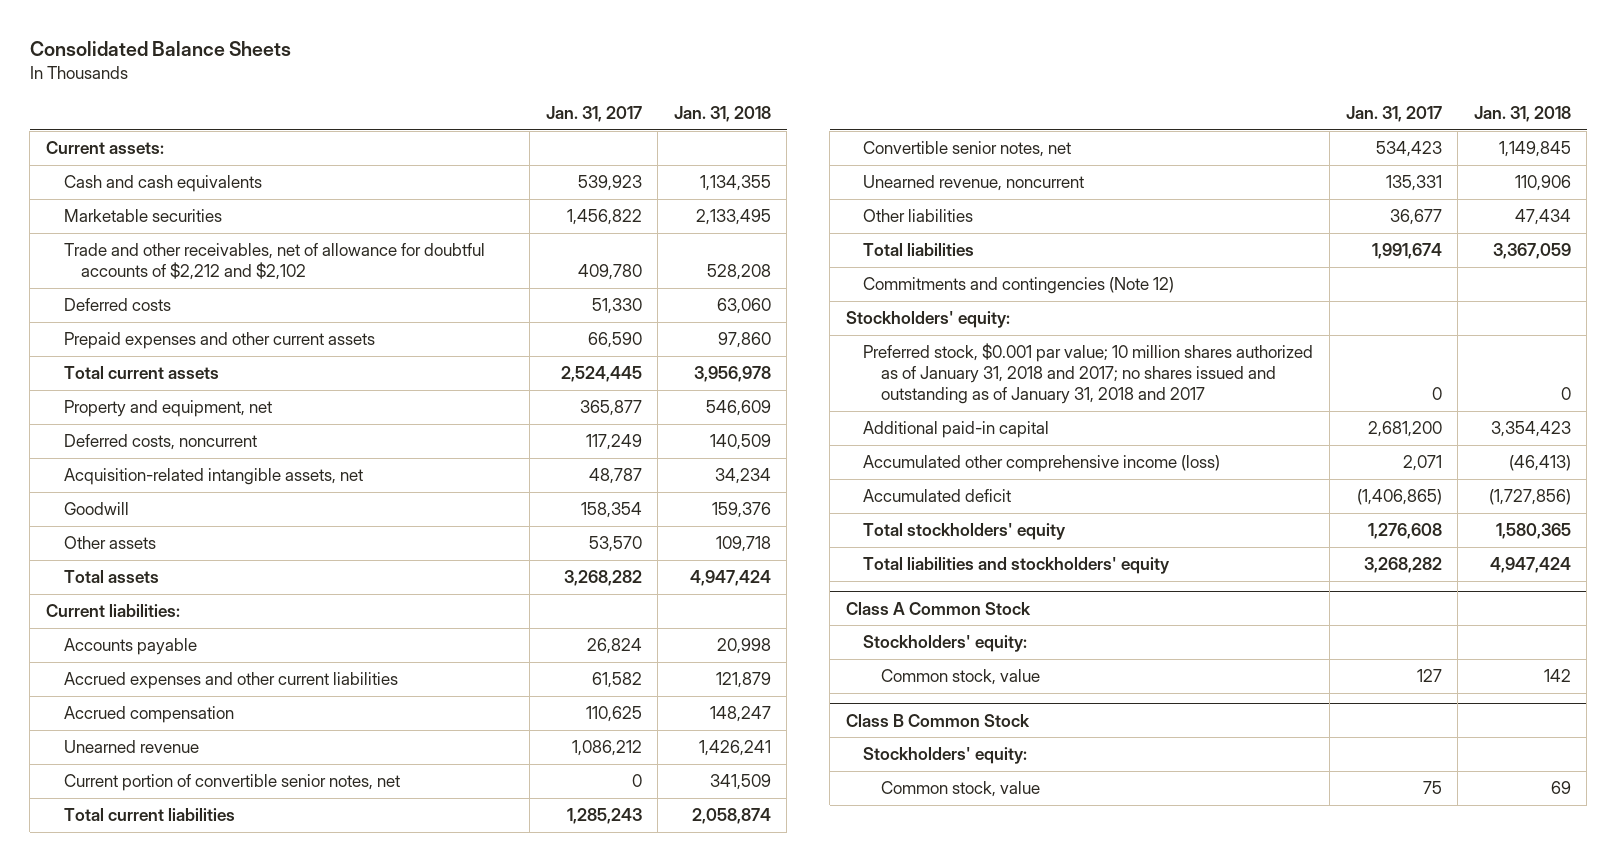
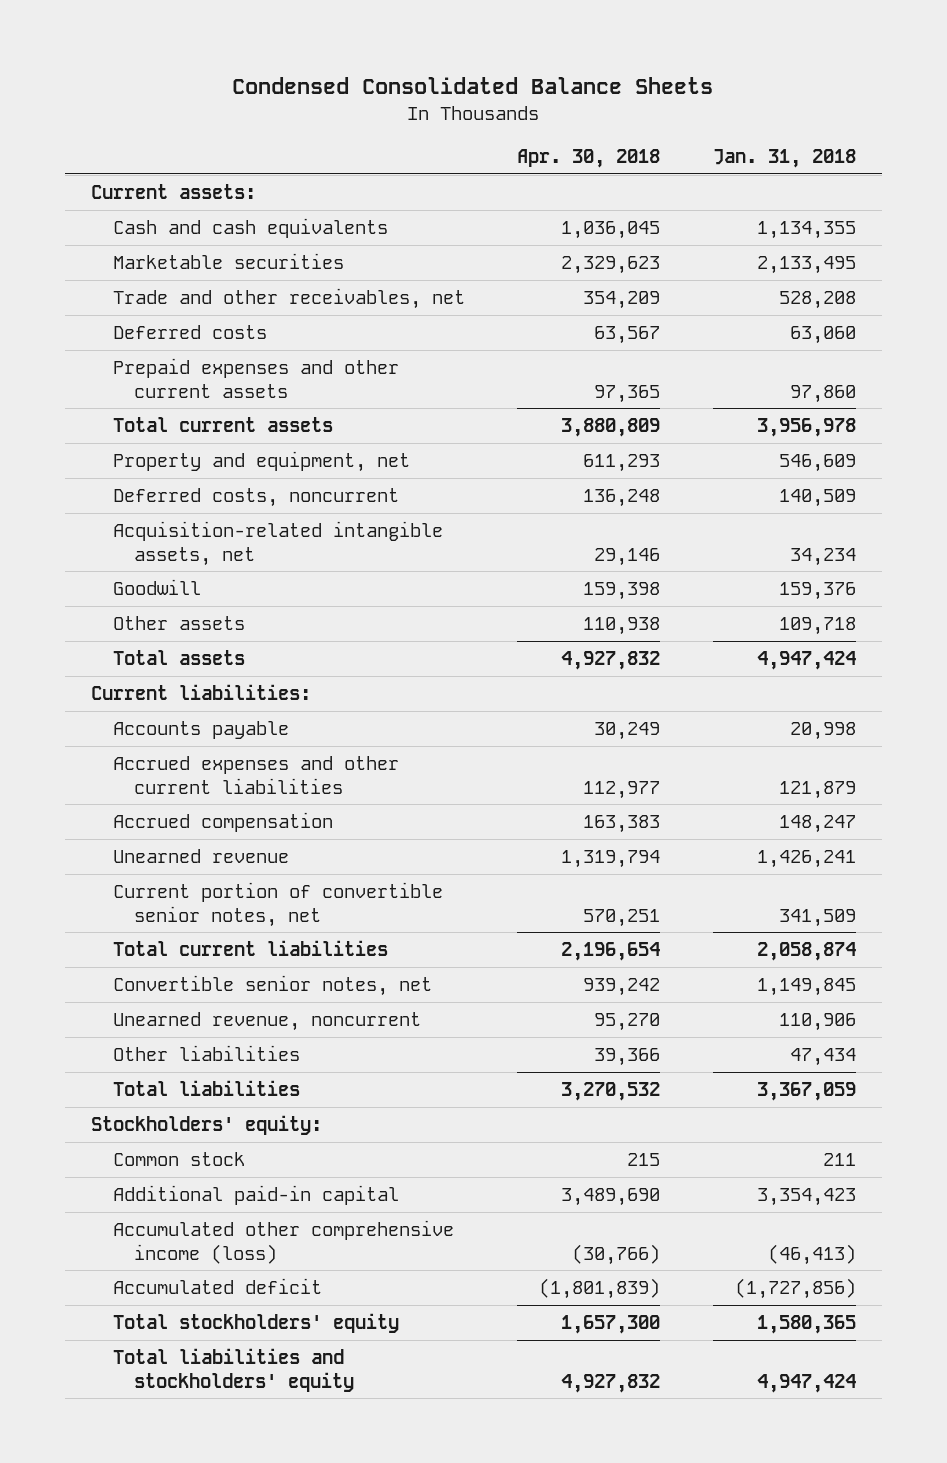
- Consolidated Balance Sheets
+ Condensed Consolidated Balance Sheets
- | Jan. 31, 2017 | Jan. 31, 2018
+ | Apr. 30, 2018 | Jan. 31, 2018
- Trade and other receivables, net of allowance for doubtful accounts of $2,212 and $2,102 | 409,780 | 528,208
+ Trade and other receivables, net | 354,209 | 528,208
- Commitments and contingencies (Note 12)
- Preferred stock, $0.001 par value; 10 million shares authorized as of January 31, 2018 and 2017; no shares issued and outstanding as of January 31, 2018 and 2017 | 0 | 0
+ Common stock | 215 | 211
- Class A Common Stock
- Stockholders' equity:
- Common stock, value | 127 | 142
- Class B Common Stock
- Stockholders' equity:
- Common stock, value | 75 | 69

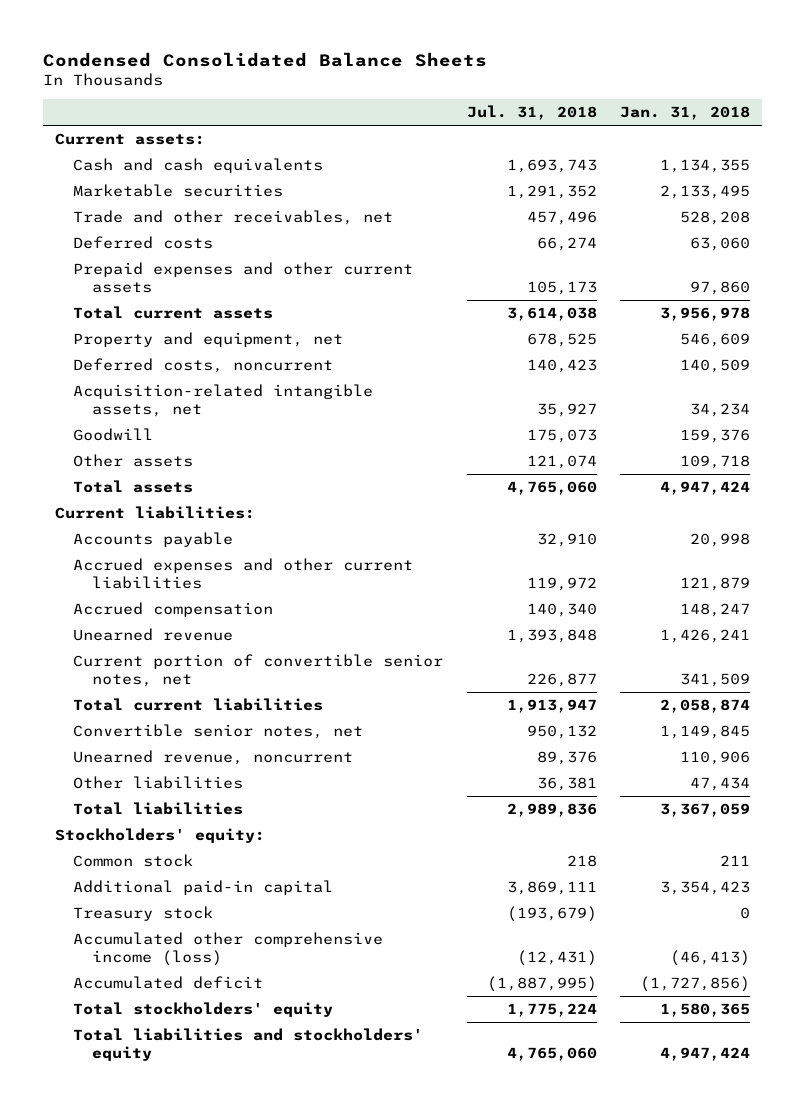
- | Apr. 30, 2018 | Jan. 31, 2018
+ | Jul. 31, 2018 | Jan. 31, 2018
+ Treasury stock | (193,679) | 0

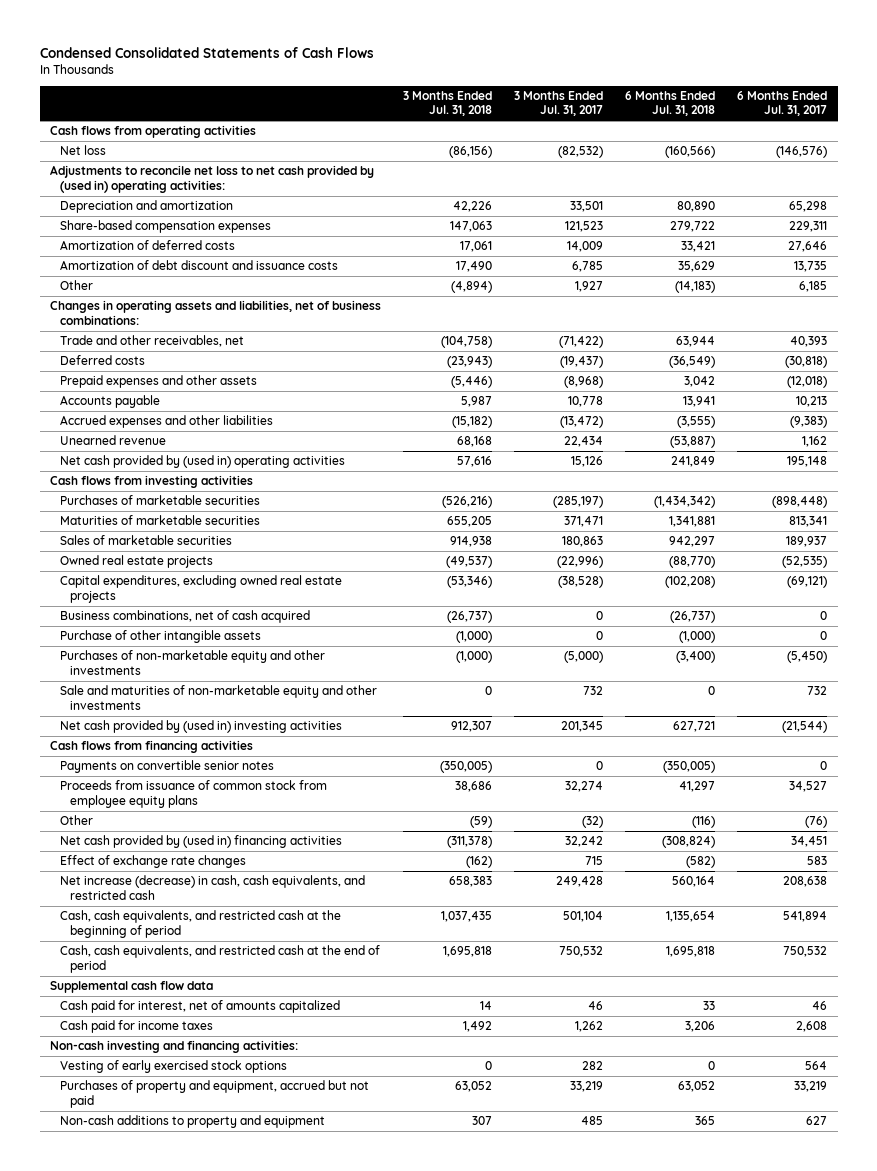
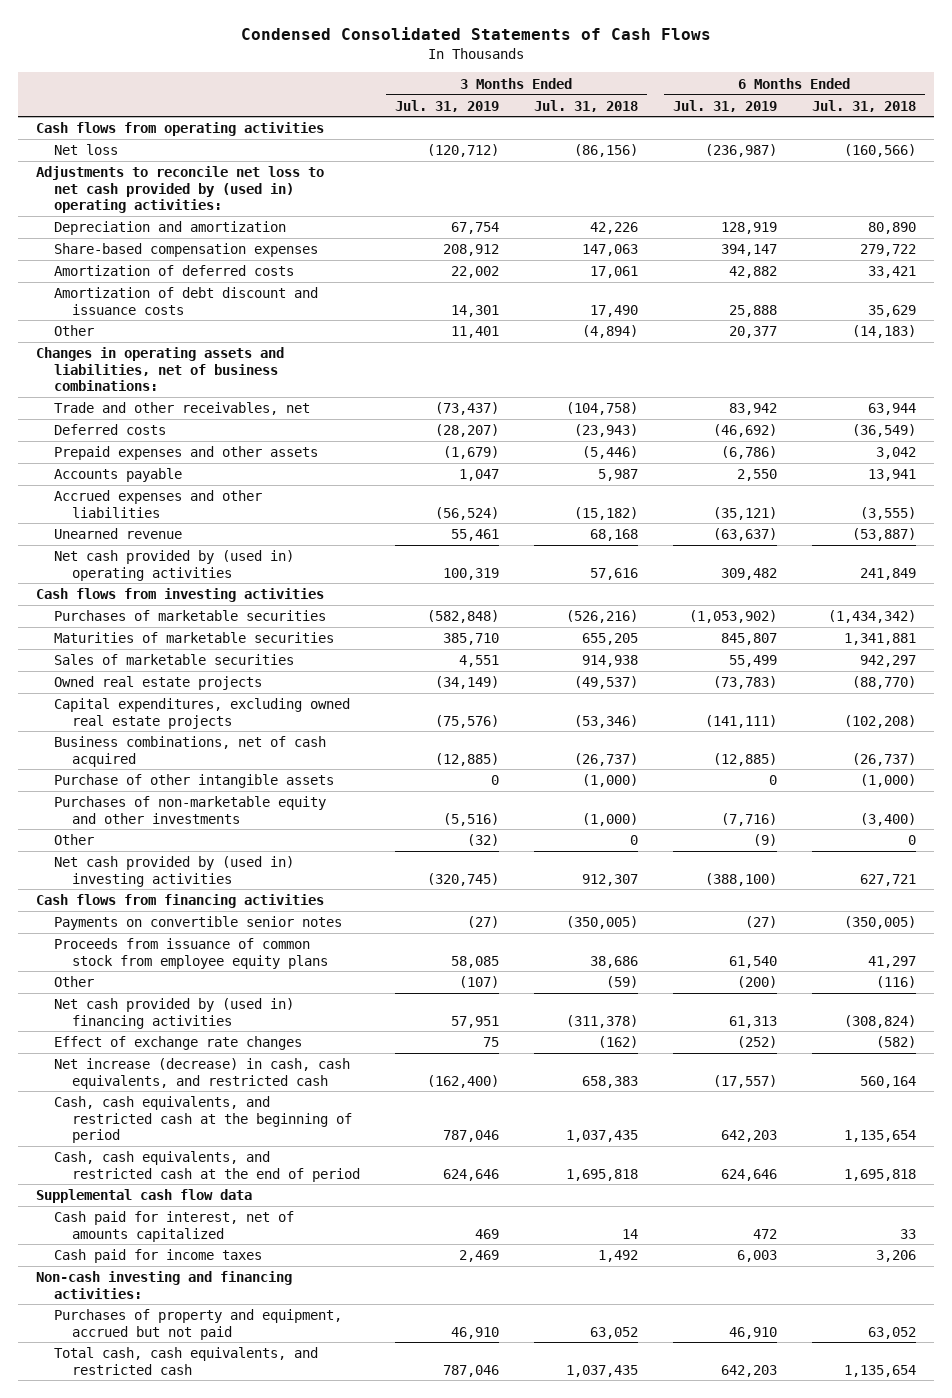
- | 3 Months Ended Jul. 31, 2018 | 3 Months Ended Jul. 31, 2017 | 6 Months Ended Jul. 31, 2018 | 6 Months Ended Jul. 31, 2017
+ | 3 Months Ended Jul. 31, 2019 | 3 Months Ended Jul. 31, 2018 | 6 Months Ended Jul. 31, 2019 | 6 Months Ended Jul. 31, 2018
- Sale and maturities of non-marketable equity and other investments | 0 | 732 | 0 | 732
+ Other | (32) | 0 | (9) | 0
- Vesting of early exercised stock options | 0 | 282 | 0 | 564
- Non-cash additions to property and equipment | 307 | 485 | 365 | 627
+ Total cash, cash equivalents, and restricted cash | 787,046 | 1,037,435 | 642,203 | 1,135,654

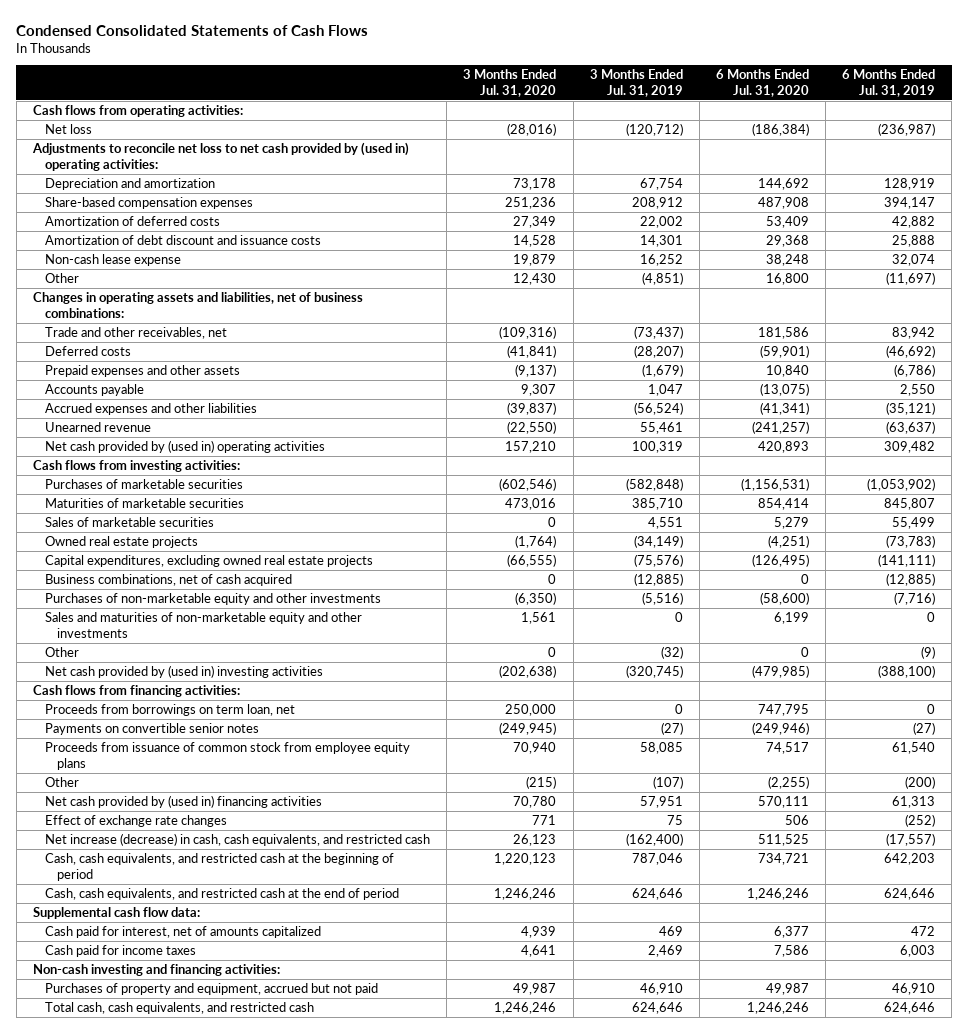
- | 3 Months Ended Jul. 31, 2019 | 3 Months Ended Jul. 31, 2018 | 6 Months Ended Jul. 31, 2019 | 6 Months Ended Jul. 31, 2018
+ | 3 Months Ended Jul. 31, 2020 | 3 Months Ended Jul. 31, 2019 | 6 Months Ended Jul. 31, 2020 | 6 Months Ended Jul. 31, 2019
- Cash flows from operating activities
+ Cash flows from operating activities:
- Other | 11,401 | (4,894) | 20,377 | (14,183)
+ Non-cash lease expense | 19,879 | 16,252 | 38,248 | 32,074
+ Other | 12,430 | (4,851) | 16,800 | (11,697)
- Cash flows from investing activities
+ Cash flows from investing activities:
- Purchase of other intangible assets | 0 | (1,000) | 0 | (1,000)
+ Sales and maturities of non-marketable equity and other investments | 1,561 | 0 | 6,199 | 0
- Cash flows from financing activities
+ Cash flows from financing activities:
+ Proceeds from borrowings on term loan, net | 250,000 | 0 | 747,795 | 0
- Supplemental cash flow data
+ Supplemental cash flow data:
- Total cash, cash equivalents, and restricted cash | 787,046 | 1,037,435 | 642,203 | 1,135,654
+ Total cash, cash equivalents, and restricted cash | 1,246,246 | 624,646 | 1,246,246 | 624,646

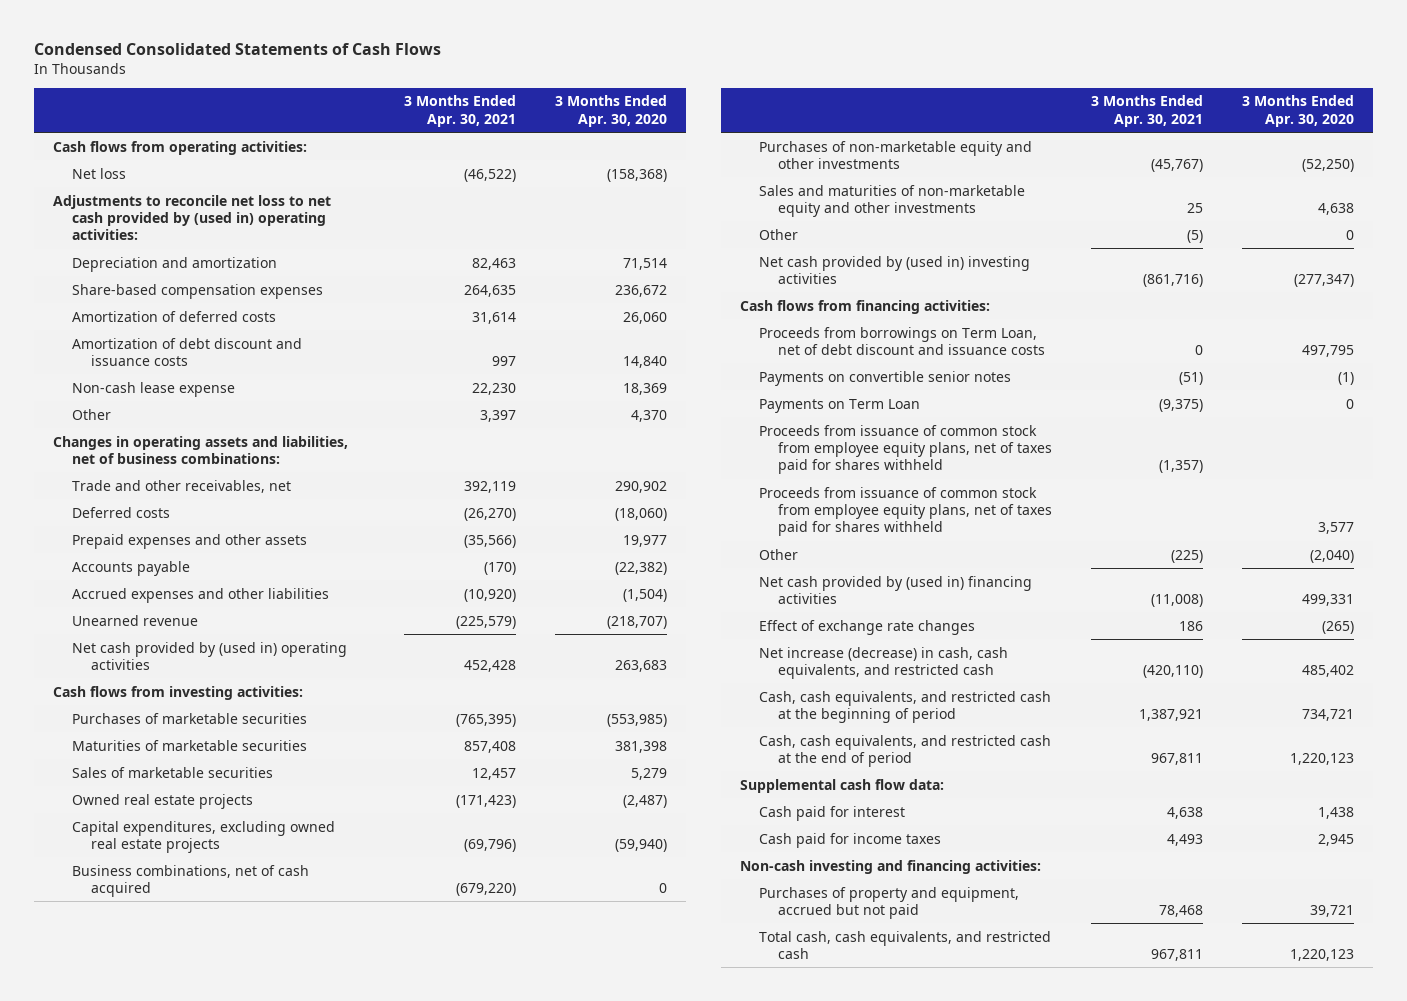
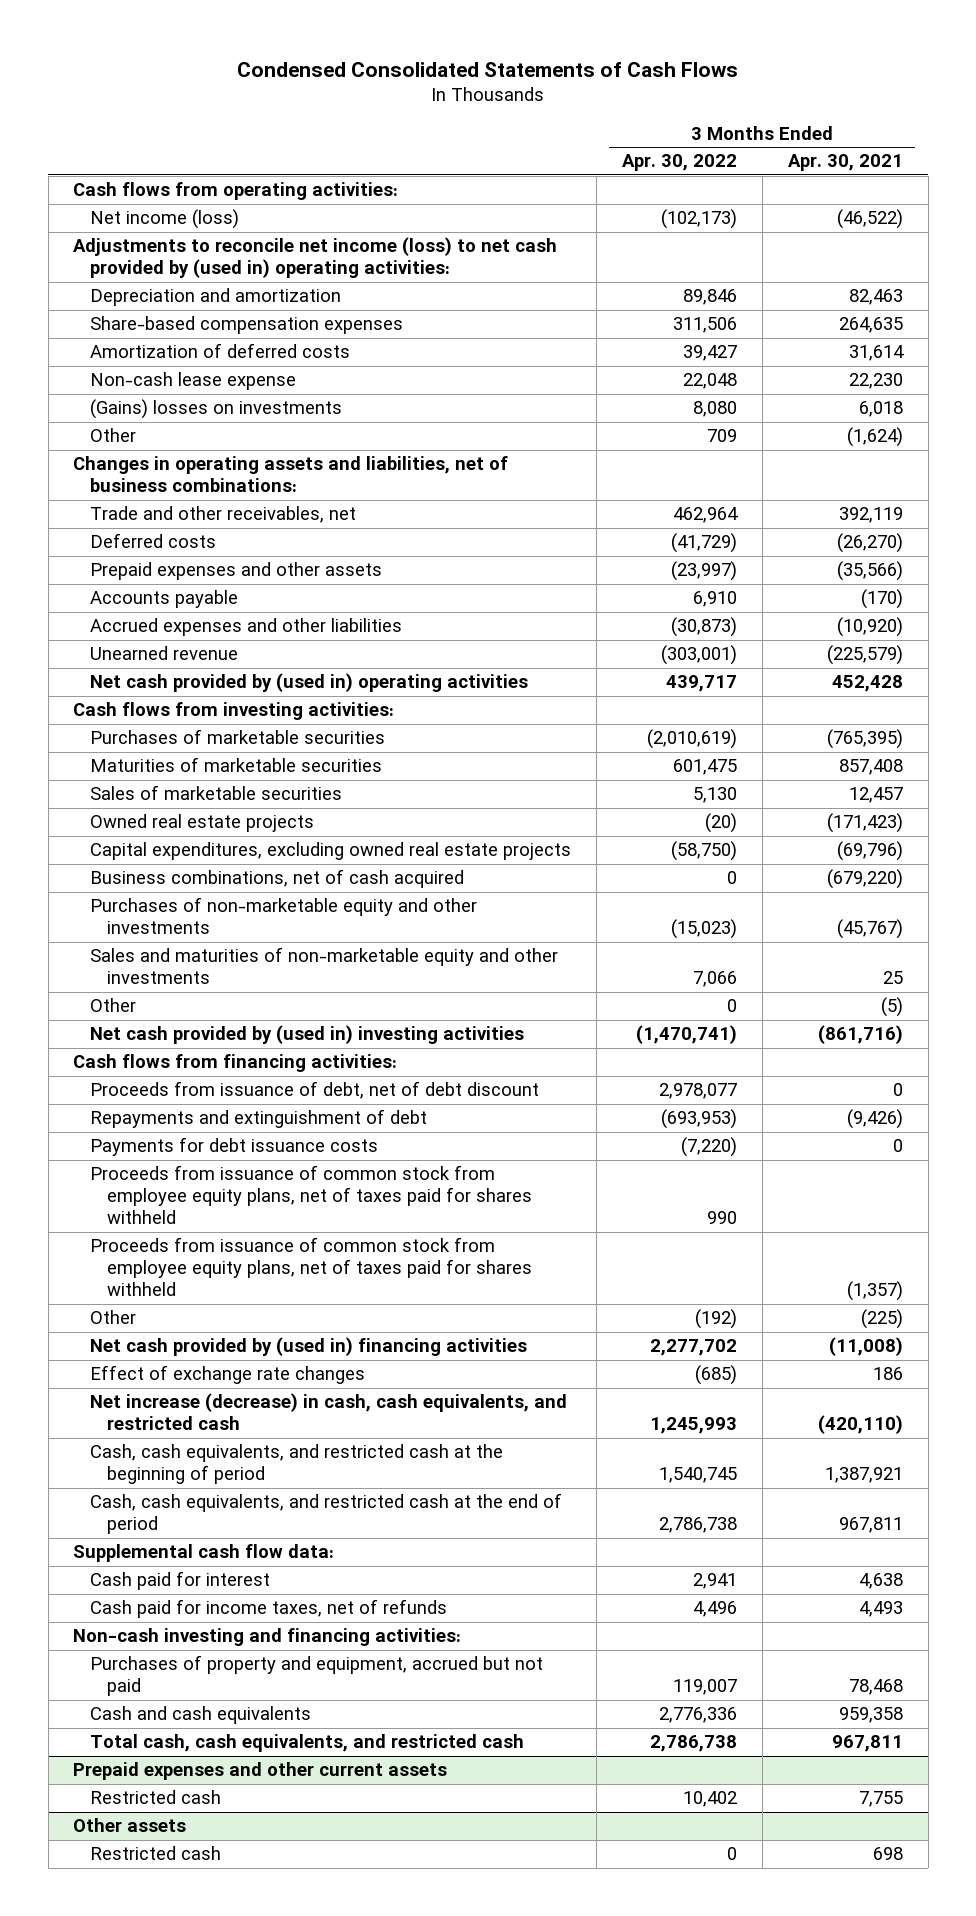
- | 3 Months Ended Apr. 30, 2021 | 3 Months Ended Apr. 30, 2020
+ | 3 Months Ended Apr. 30, 2022 | 3 Months Ended Apr. 30, 2021
- Net loss | (46,522) | (158,368)
- Adjustments to reconcile net loss to net cash provided by (used in) operating activities:
+ Net income (loss) | (102,173) | (46,522)
+ Adjustments to reconcile net income (loss) to net cash provided by (used in) operating activities:
- Amortization of debt discount and issuance costs | 997 | 14,840
- Other | 3,397 | 4,370
+ (Gains) losses on investments | 8,080 | 6,018
+ Other | 709 | (1,624)
- Proceeds from borrowings on Term Loan, net of debt discount and issuance costs | 0 | 497,795
- Payments on convertible senior notes | (51) | (1)
- Payments on Term Loan | (9,375) | 0
+ Proceeds from issuance of debt, net of debt discount | 2,978,077 | 0
+ Repayments and extinguishment of debt | (693,953) | (9,426)
+ Payments for debt issuance costs | (7,220) | 0
moved down: Proceeds from issuance of common stock from employee equity plans, net of taxes paid for shares withheld | | (1,357)
- Cash paid for income taxes | 4,493 | 2,945
+ Cash paid for income taxes, net of refunds | 4,496 | 4,493
+ Cash and cash equivalents | 2,776,336 | 959,358
+ Prepaid expenses and other current assets
+ Restricted cash | 10,402 | 7,755
+ Other assets
+ Restricted cash | 0 | 698

